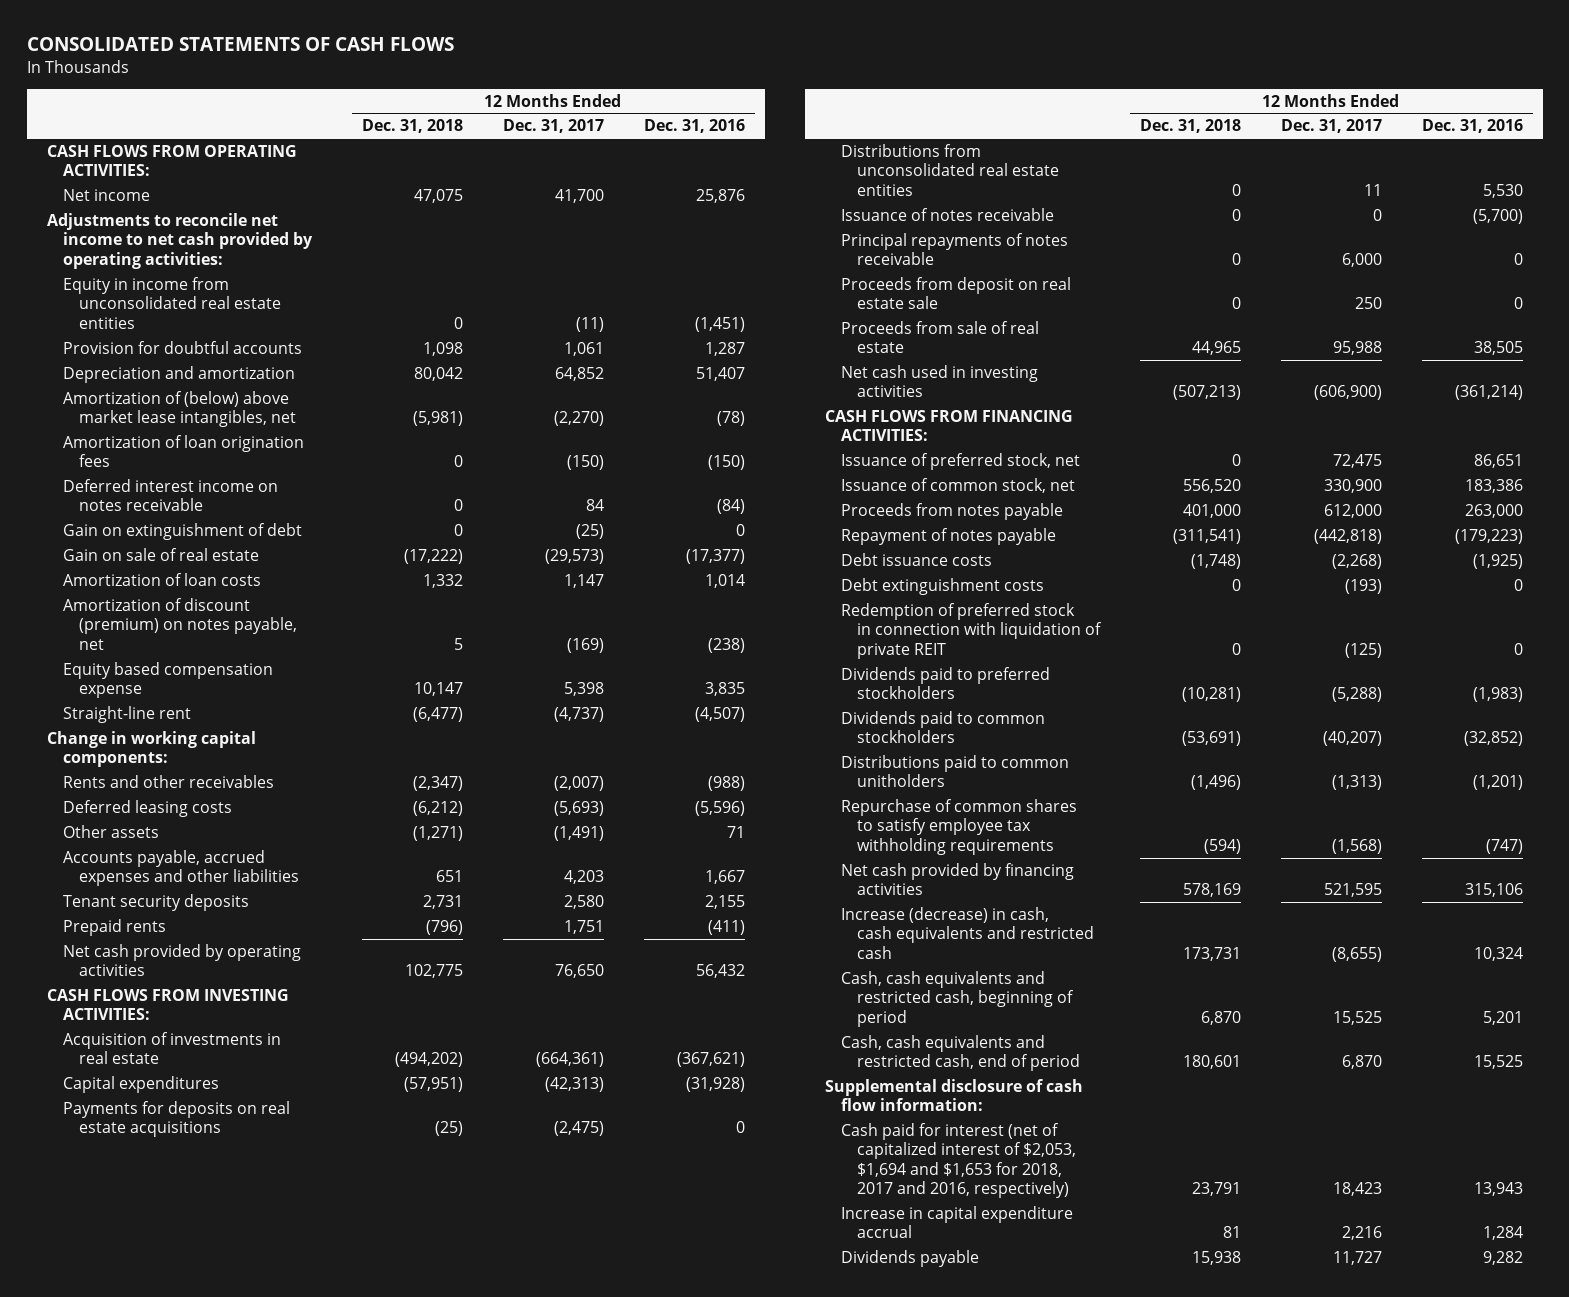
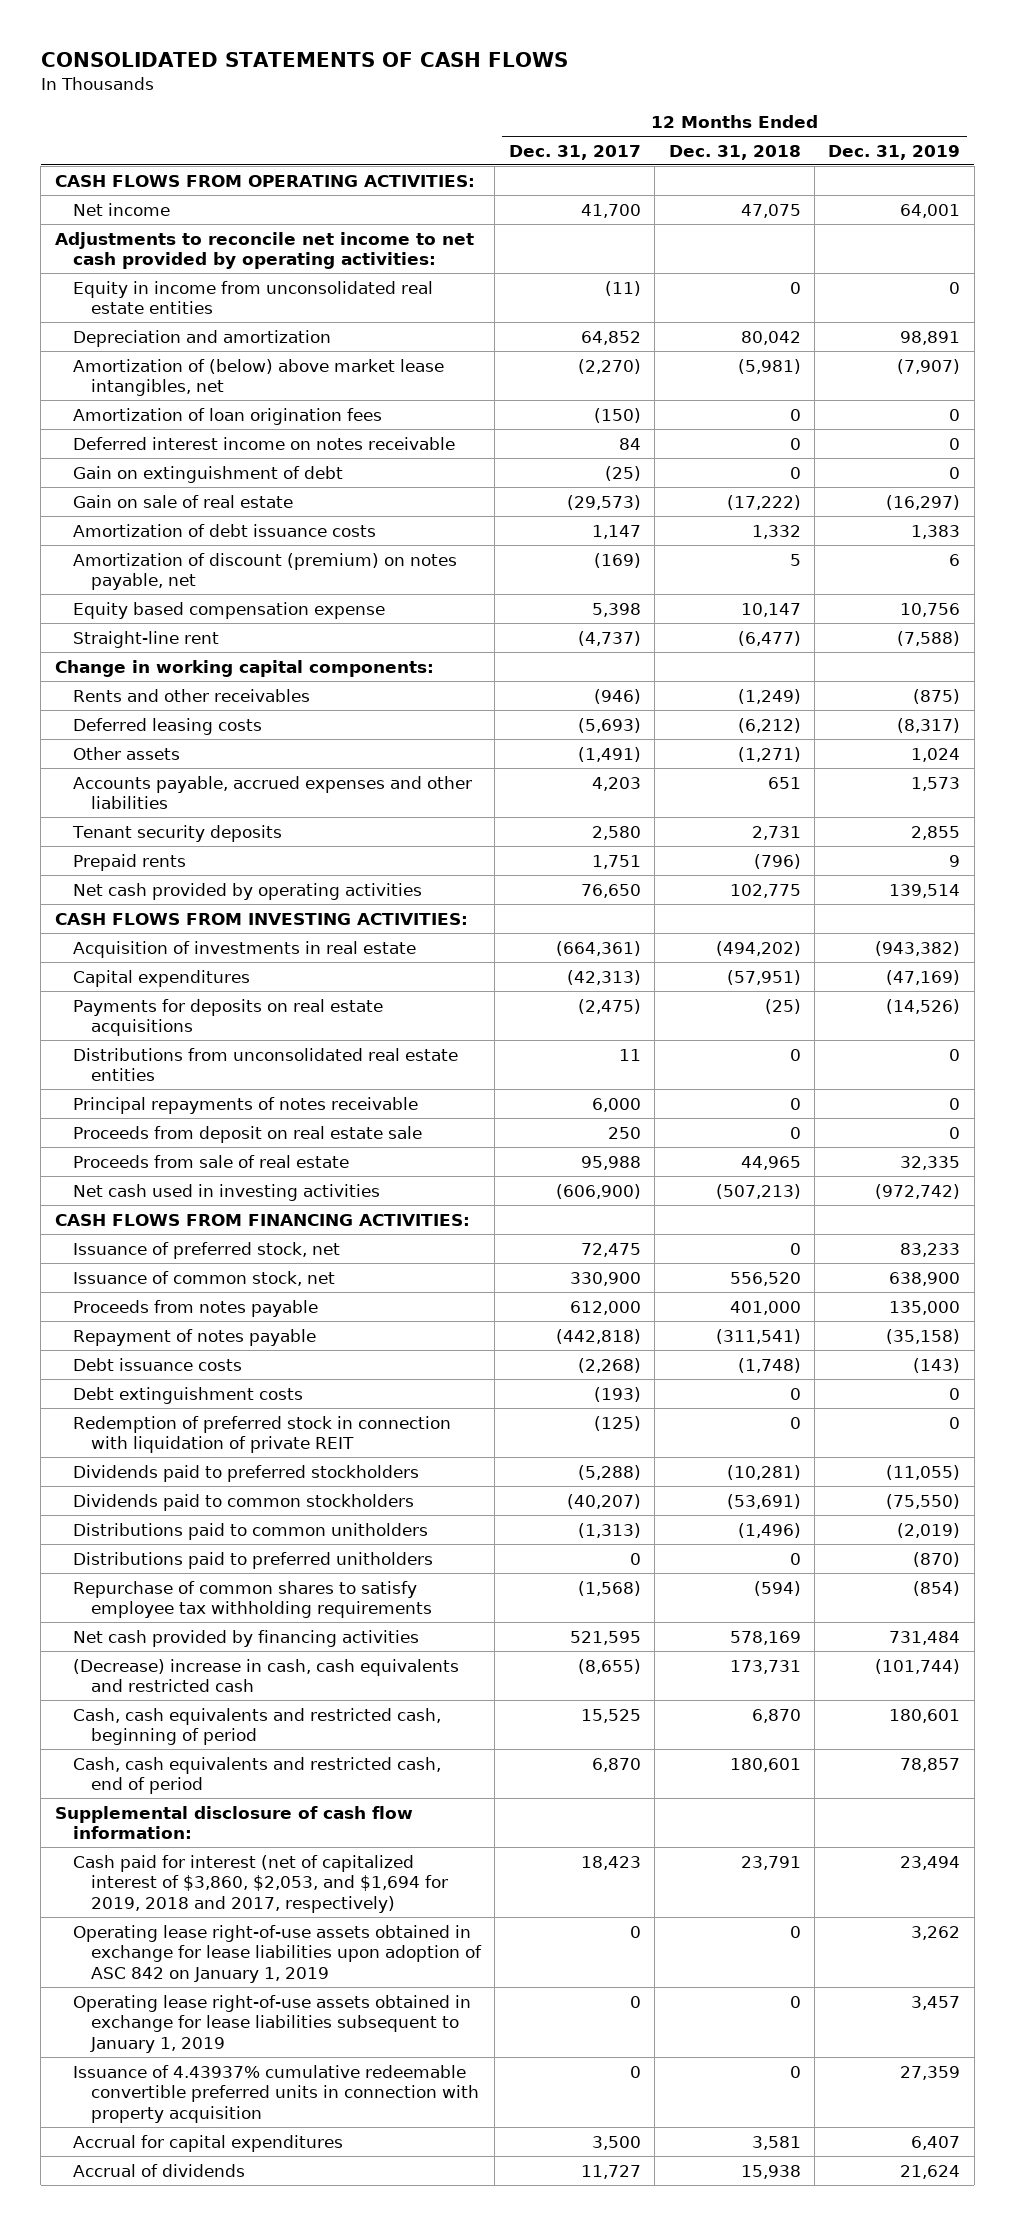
- | 12 Months Ended Dec. 31, 2018 | 12 Months Ended Dec. 31, 2017 | 12 Months Ended Dec. 31, 2016
+ | 12 Months Ended Dec. 31, 2017 | 12 Months Ended Dec. 31, 2018 | 12 Months Ended Dec. 31, 2019
- Provision for doubtful accounts | 1,098 | 1,061 | 1,287
- Amortization of loan costs | 1,332 | 1,147 | 1,014
+ Amortization of debt issuance costs | 1,147 | 1,332 | 1,383
- Rents and other receivables | (2,347) | (2,007) | (988)
+ Rents and other receivables | (946) | (1,249) | (875)
- Issuance of notes receivable | 0 | 0 | (5,700)
+ Distributions paid to preferred unitholders | 0 | 0 | (870)
- Increase (decrease) in cash, cash equivalents and restricted cash | 173,731 | (8,655) | 10,324
+ (Decrease) increase in cash, cash equivalents and restricted cash | (8,655) | 173,731 | (101,744)
- Cash paid for interest (net of capitalized interest of $2,053, $1,694 and $1,653 for 2018, 2017 and 2016, respectively) | 23,791 | 18,423 | 13,943
- Increase in capital expenditure accrual | 81 | 2,216 | 1,284
- Dividends payable | 15,938 | 11,727 | 9,282
+ Cash paid for interest (net of capitalized interest of $3,860, $2,053, and $1,694 for 2019, 2018 and 2017, respectively) | 18,423 | 23,791 | 23,494
+ Operating lease right-of-use assets obtained in exchange for lease liabilities upon adoption of ASC 842 on January 1, 2019 | 0 | 0 | 3,262
+ Operating lease right-of-use assets obtained in exchange for lease liabilities subsequent to January 1, 2019 | 0 | 0 | 3,457
+ Issuance of 4.43937% cumulative redeemable convertible preferred units in connection with property acquisition | 0 | 0 | 27,359
+ Accrual for capital expenditures | 3,500 | 3,581 | 6,407
+ Accrual of dividends | 11,727 | 15,938 | 21,624

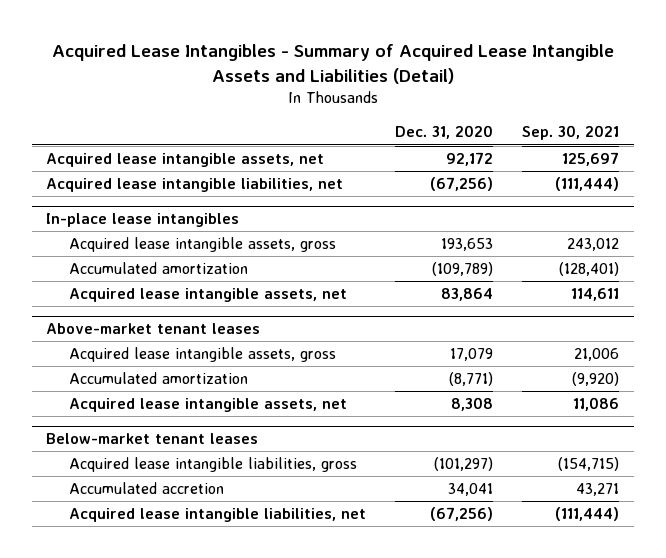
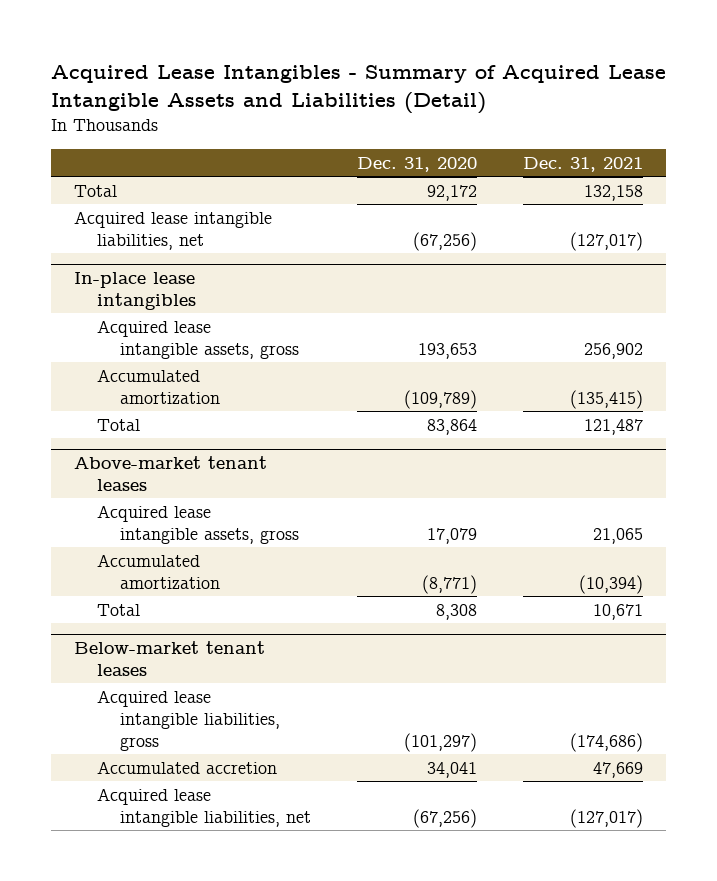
- | Dec. 31, 2020 | Sep. 30, 2021
+ | Dec. 31, 2020 | Dec. 31, 2021
- Acquired lease intangible assets, net | 92,172 | 125,697
+ Total | 92,172 | 132,158
@ In-place lease intangibles
- Acquired lease intangible assets, net | 83,864 | 114,611
+ Total | 83,864 | 121,487
@ Above-market tenant leases
- Acquired lease intangible assets, net | 8,308 | 11,086
+ Total | 8,308 | 10,671

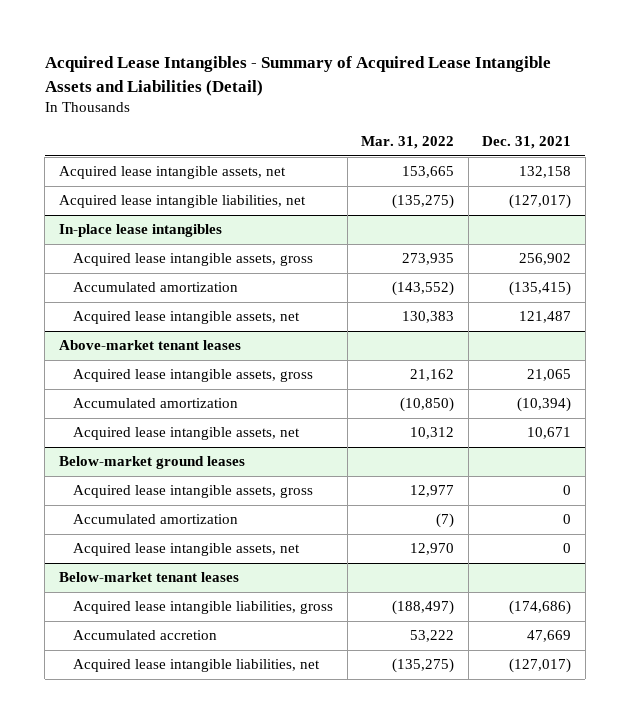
- | Dec. 31, 2020 | Dec. 31, 2021
+ | Mar. 31, 2022 | Dec. 31, 2021
- Total | 92,172 | 132,158
+ Acquired lease intangible assets, net | 153,665 | 132,158
@ In-place lease intangibles
- Total | 83,864 | 121,487
+ Acquired lease intangible assets, net | 130,383 | 121,487
@ Above-market tenant leases
- Total | 8,308 | 10,671
+ Acquired lease intangible assets, net | 10,312 | 10,671
+ Below-market ground leases
+ Acquired lease intangible assets, gross | 12,977 | 0
+ Accumulated amortization | (7) | 0
+ Acquired lease intangible assets, net | 12,970 | 0

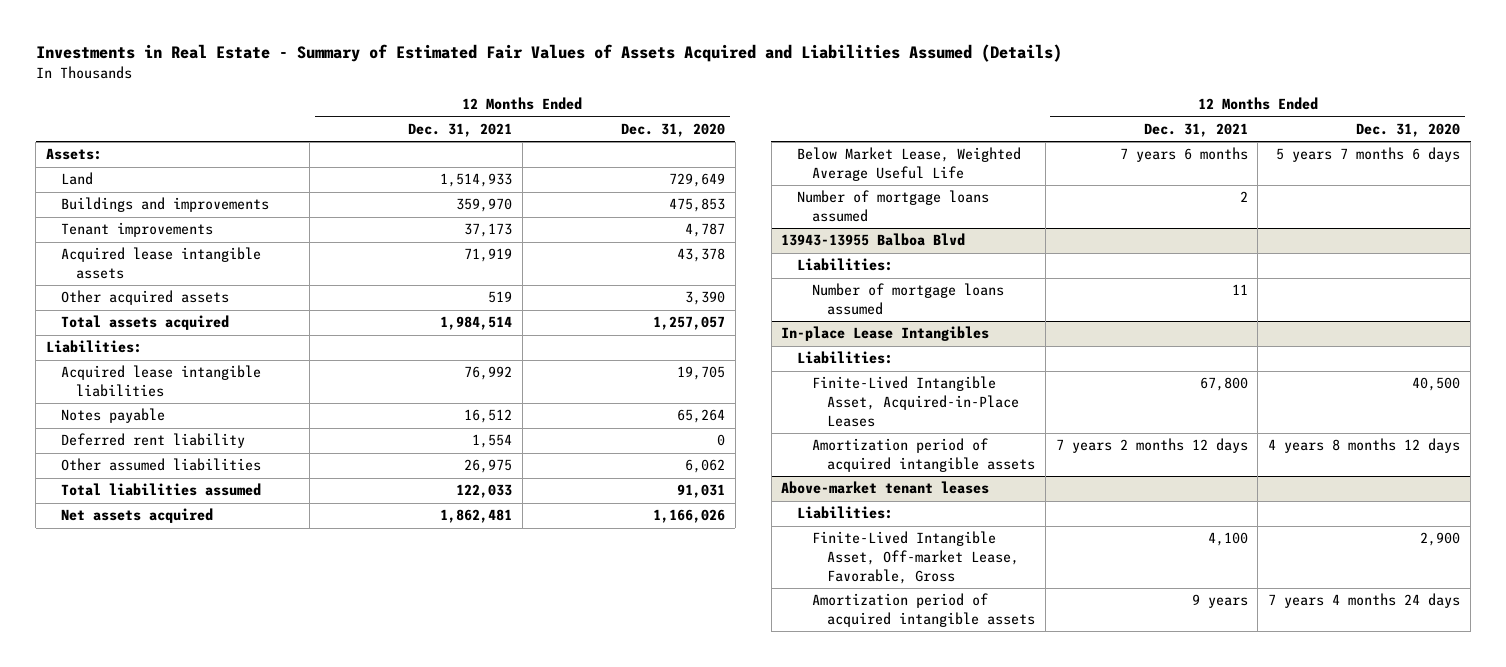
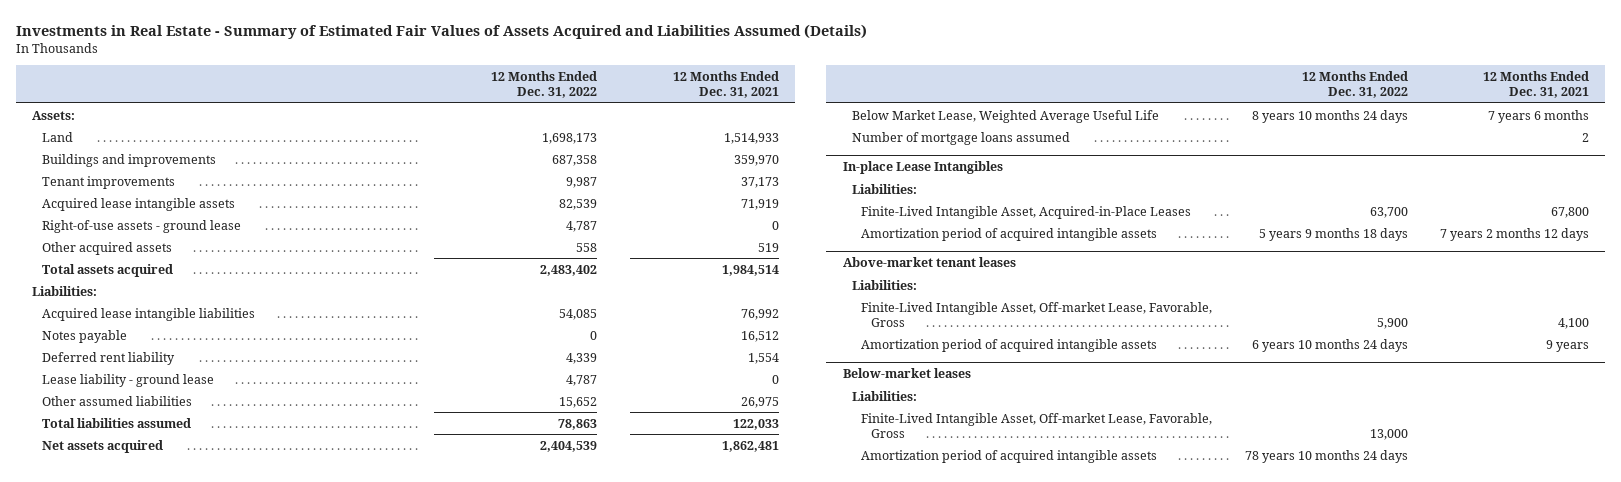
- | 12 Months Ended Dec. 31, 2021 | 12 Months Ended Dec. 31, 2020
+ | 12 Months Ended Dec. 31, 2022 | 12 Months Ended Dec. 31, 2021
+ Right-of-use assets - ground lease | 4,787 | 0
+ Lease liability - ground lease | 4,787 | 0
- 13943-13955 Balboa Blvd
- Liabilities:
- Number of mortgage loans assumed | 11 |
+ Below-market leases
+ Liabilities:
+ Finite-Lived Intangible Asset, Off-market Lease, Favorable, Gross | 13,000 |
+ Amortization period of acquired intangible assets | 78 years 10 months 24 days |

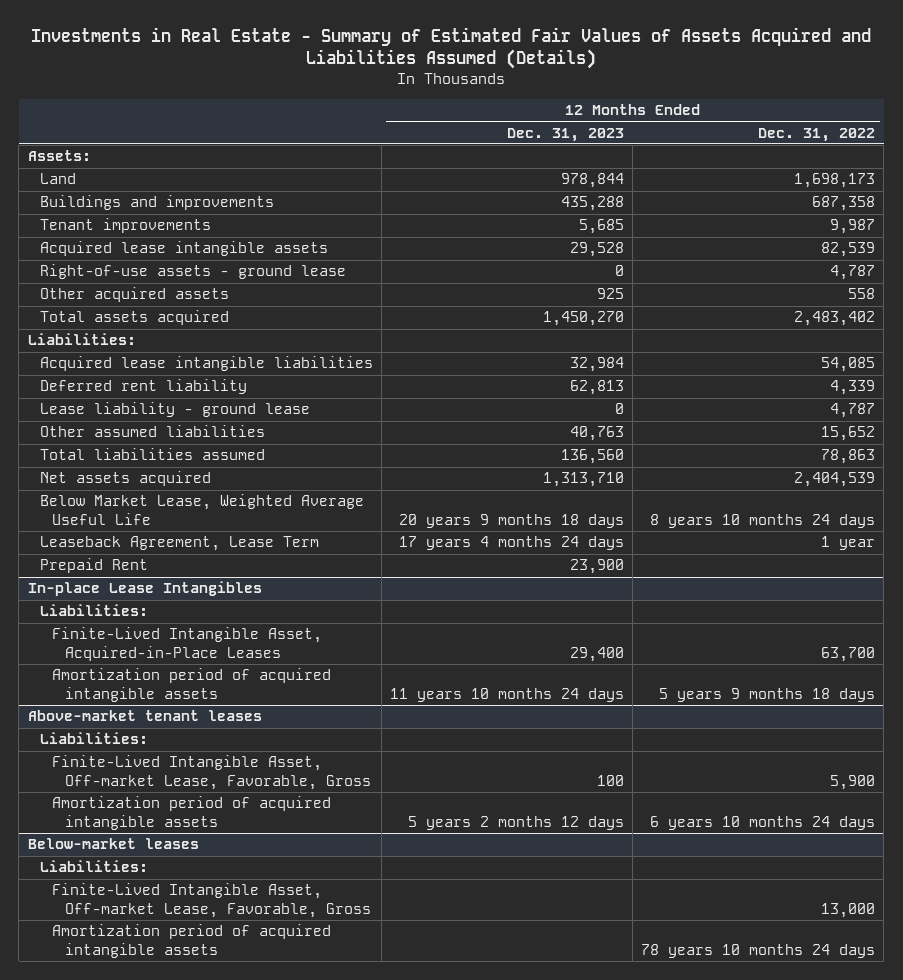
- | 12 Months Ended Dec. 31, 2022 | 12 Months Ended Dec. 31, 2021
+ | 12 Months Ended Dec. 31, 2023 | 12 Months Ended Dec. 31, 2022
- Notes payable | 0 | 16,512
- Number of mortgage loans assumed | | 2
+ Leaseback Agreement, Lease Term | 17 years 4 months 24 days | 1 year
+ Prepaid Rent | 23,900 |

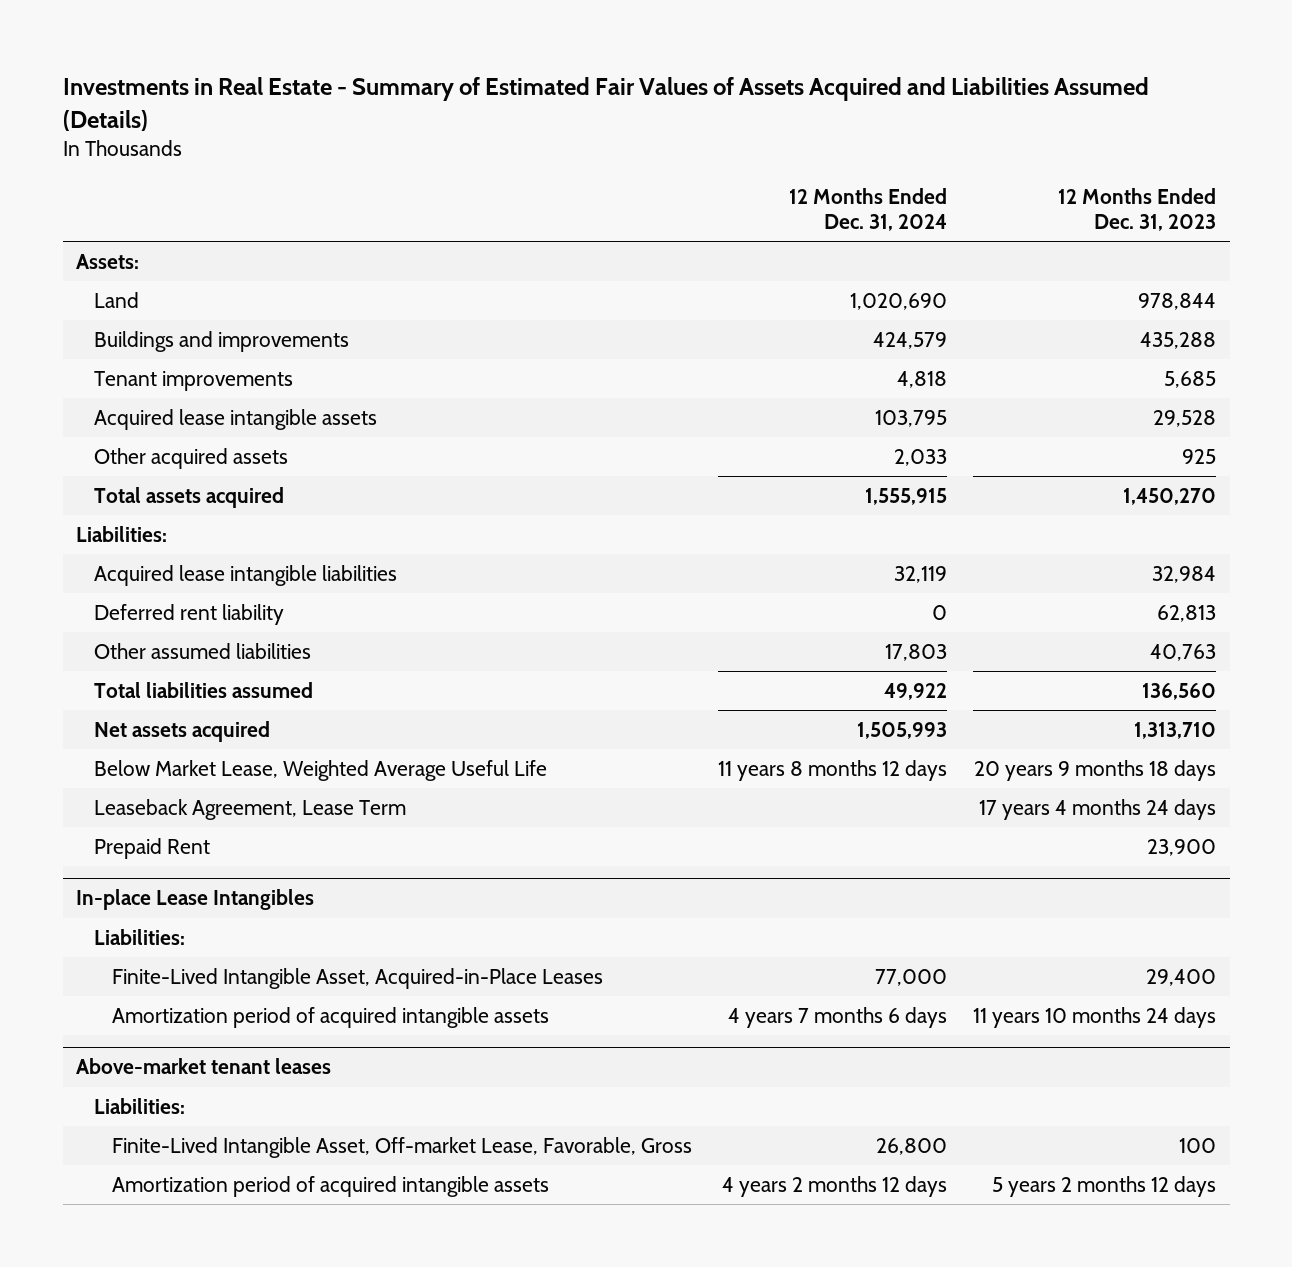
- | 12 Months Ended Dec. 31, 2023 | 12 Months Ended Dec. 31, 2022
+ | 12 Months Ended Dec. 31, 2024 | 12 Months Ended Dec. 31, 2023
- Right-of-use assets - ground lease | 0 | 4,787
- Lease liability - ground lease | 0 | 4,787
- Below-market leases
- Liabilities:
- Finite-Lived Intangible Asset, Off-market Lease, Favorable, Gross | | 13,000
- Amortization period of acquired intangible assets | | 78 years 10 months 24 days

